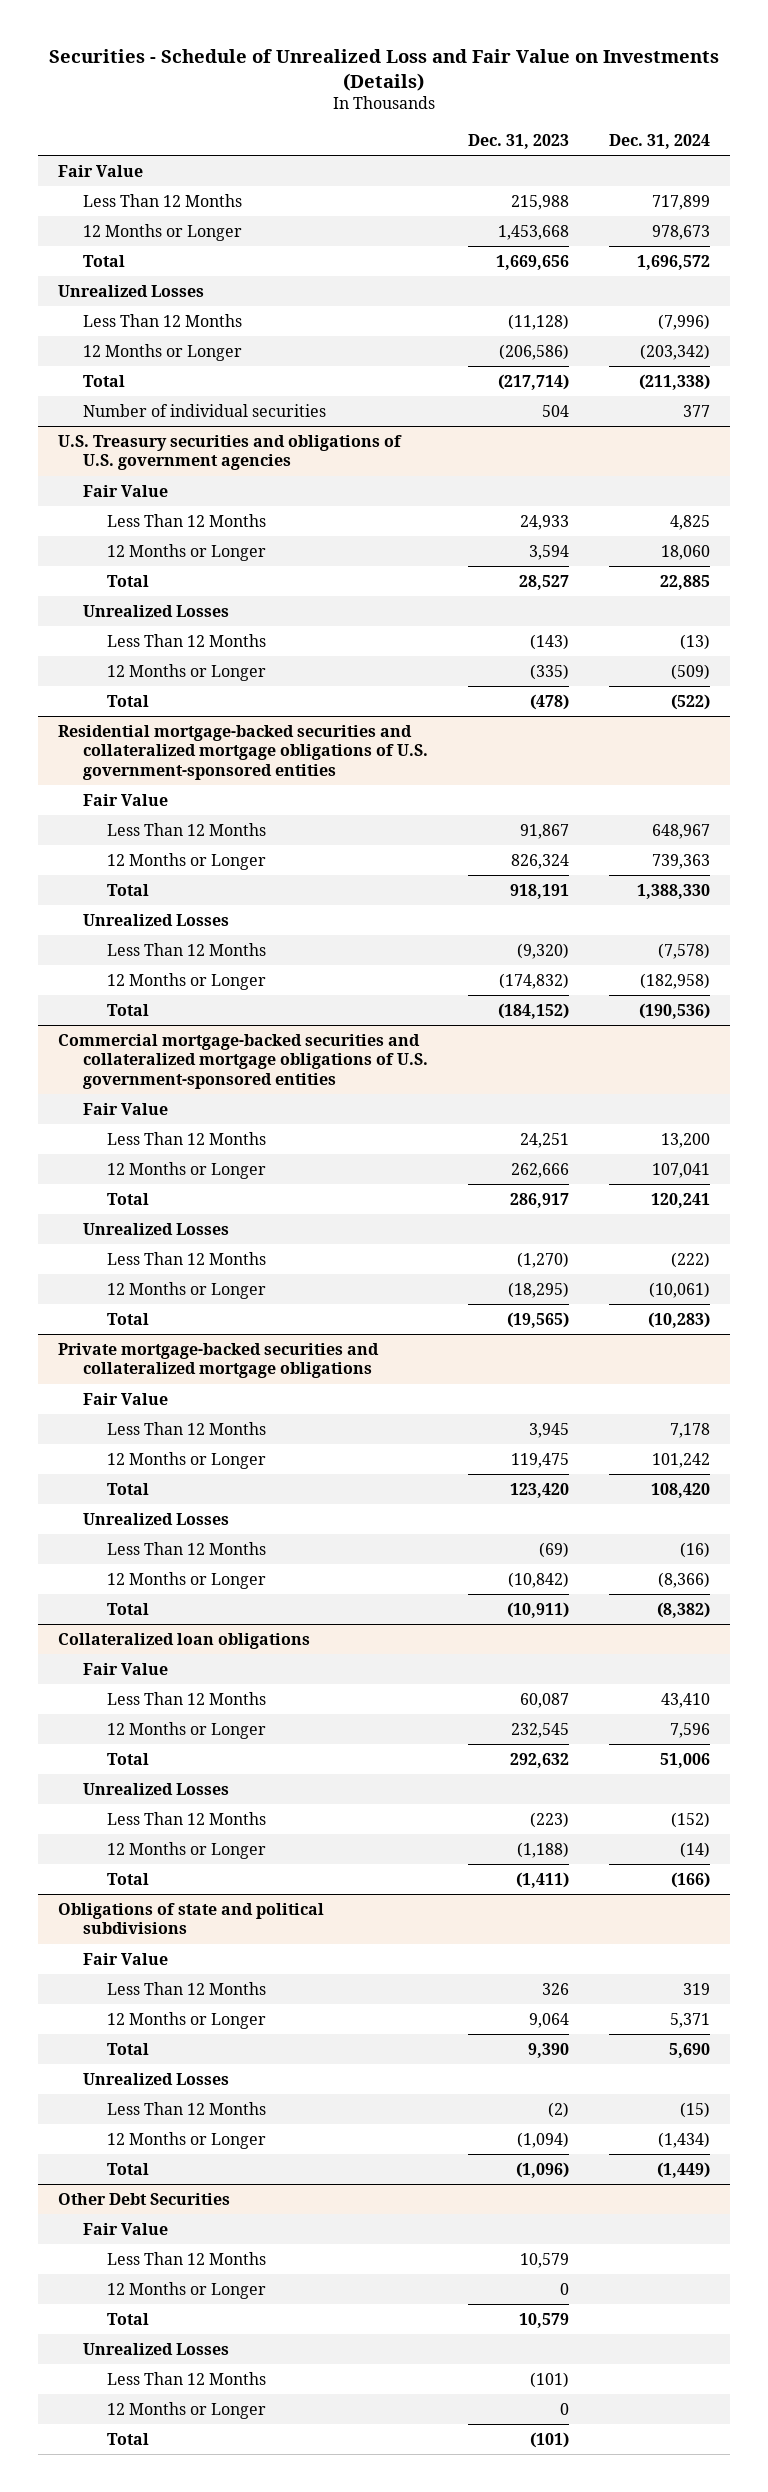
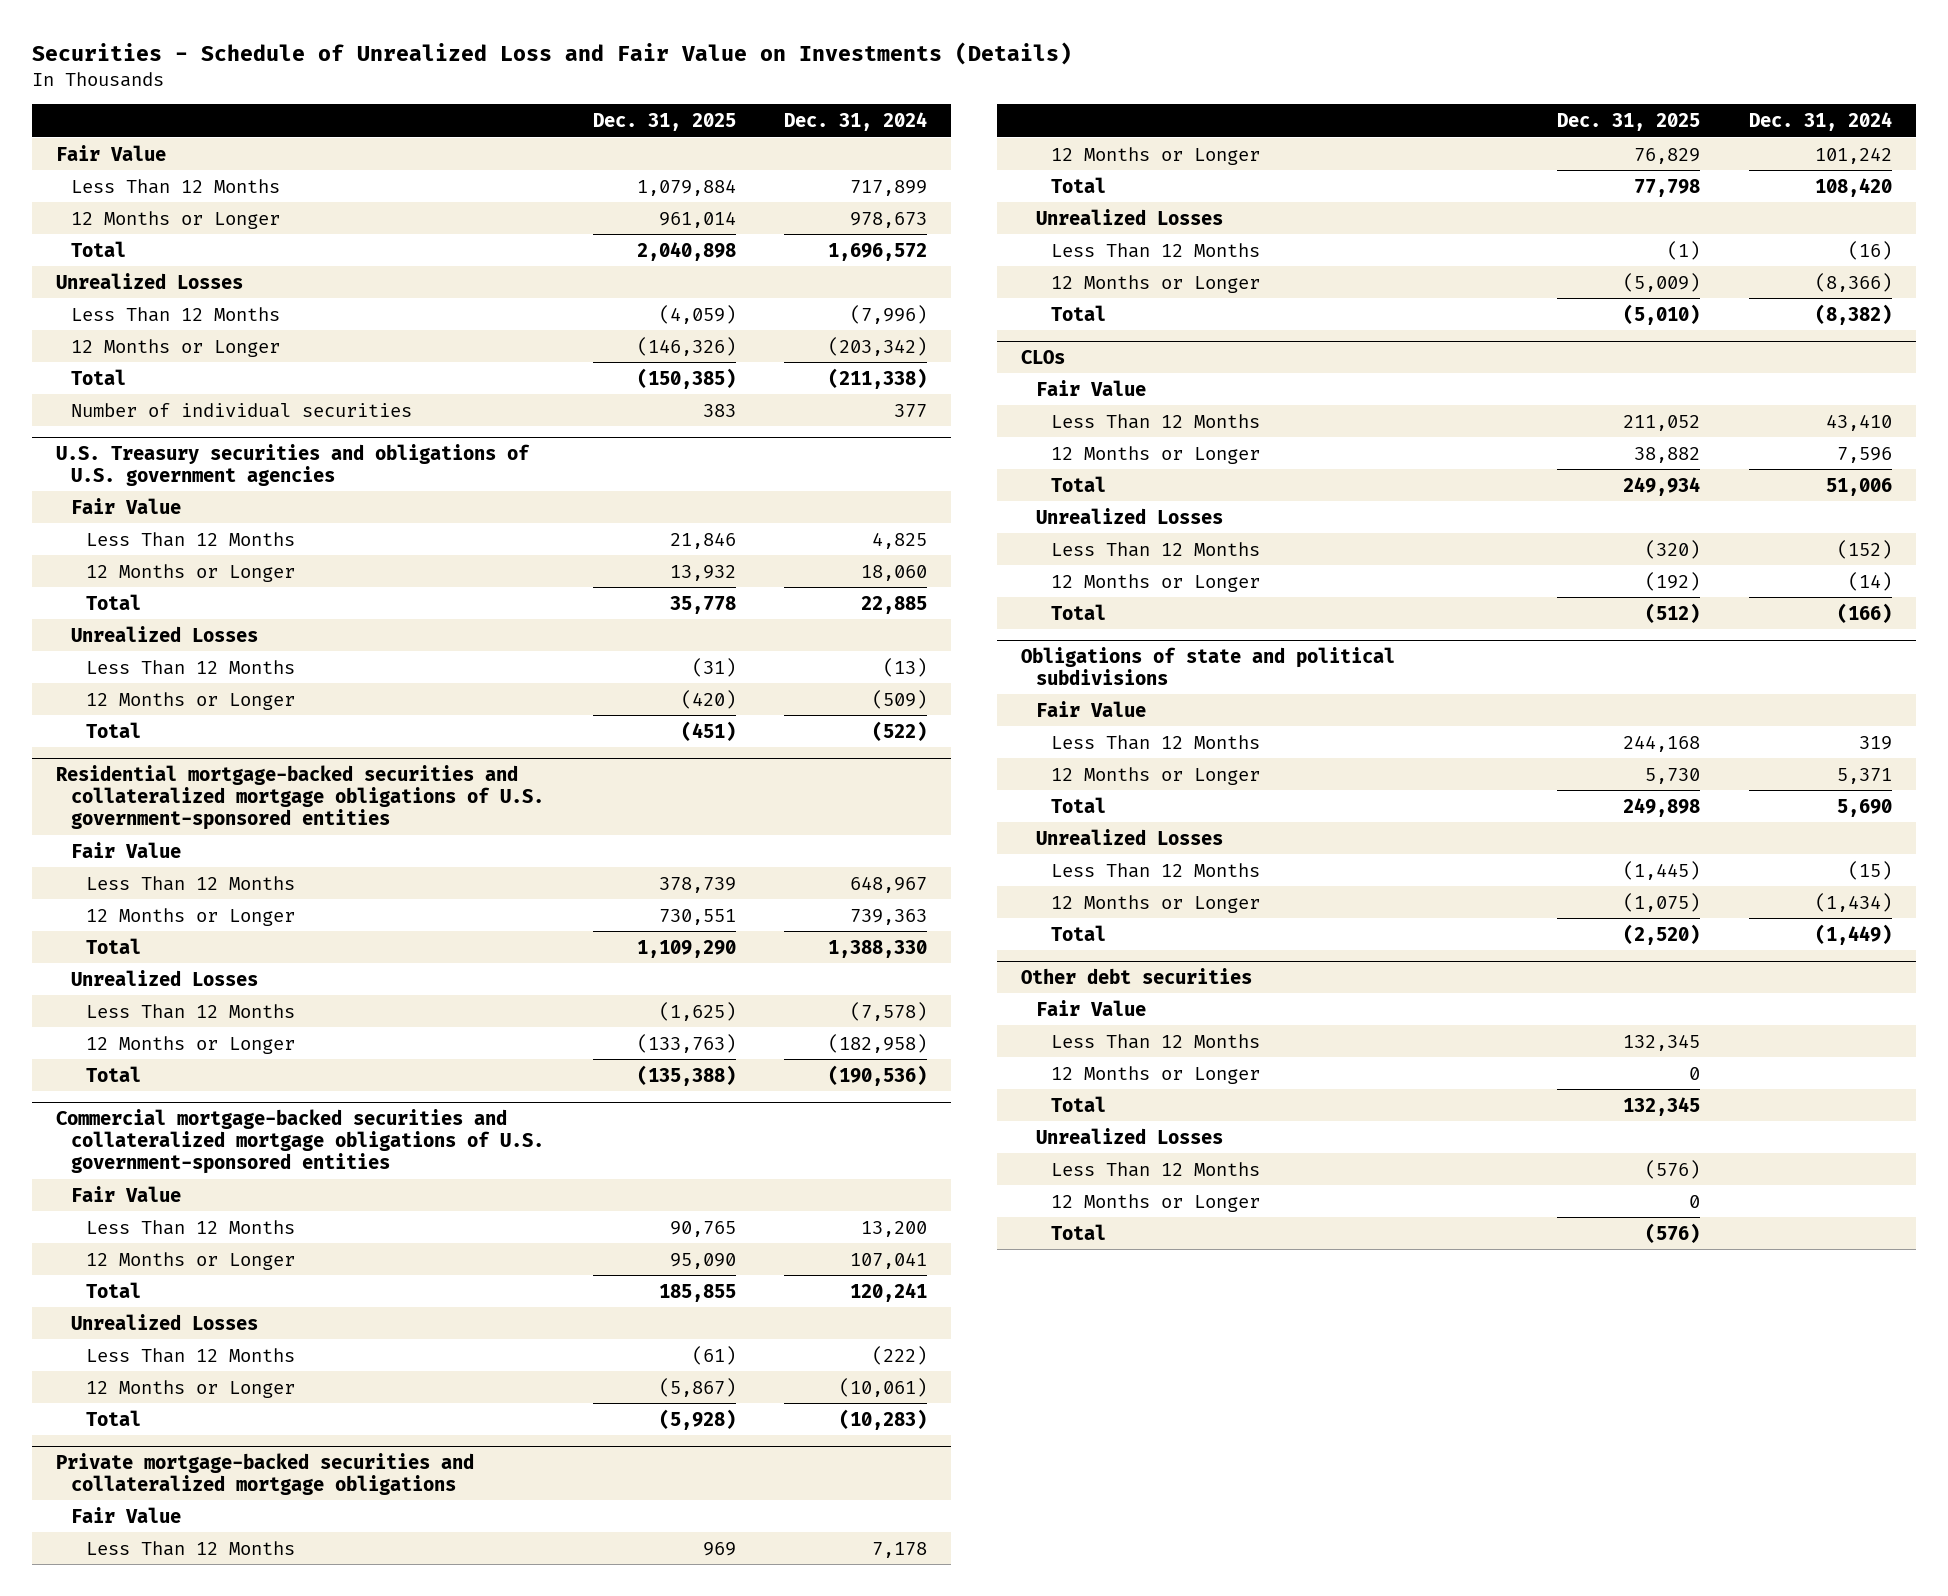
- | Dec. 31, 2023 | Dec. 31, 2024
+ | Dec. 31, 2025 | Dec. 31, 2024
- Collateralized loan obligations
+ CLOs
- Other Debt Securities
+ Other debt securities

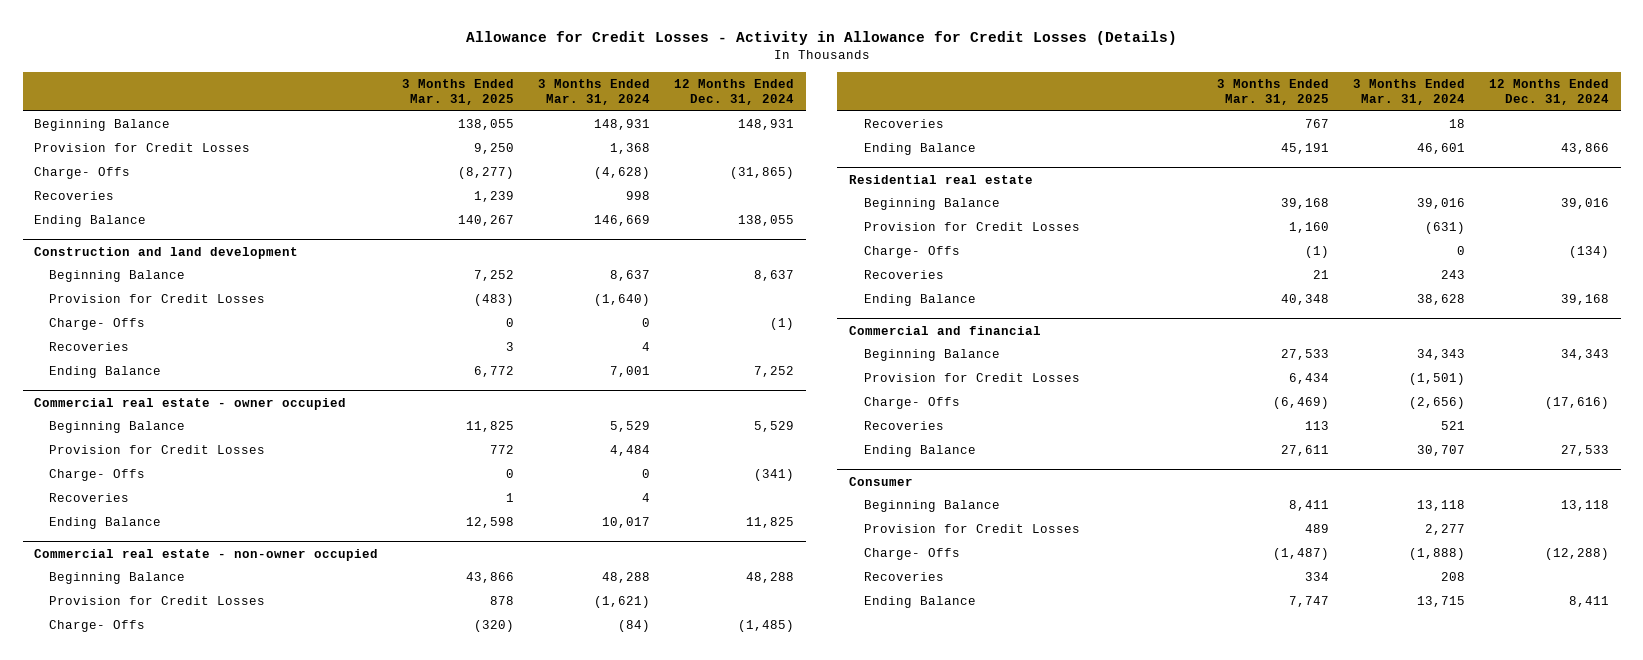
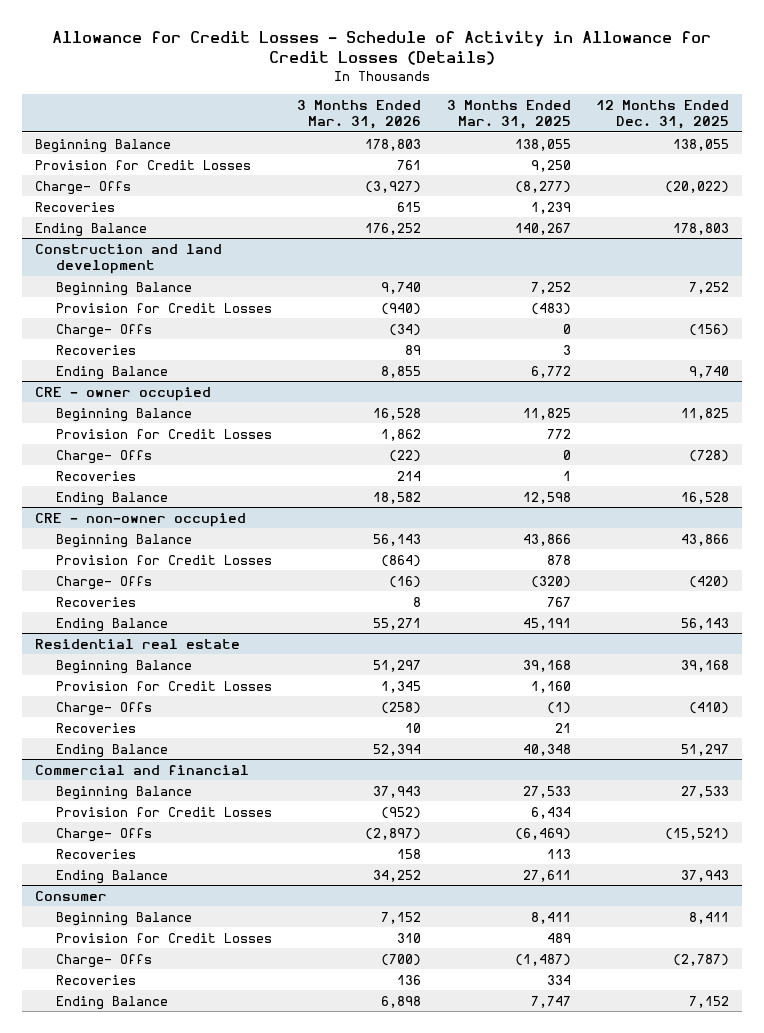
- Allowance for Credit Losses - Activity in Allowance for Credit Losses (Details)
+ Allowance for Credit Losses - Schedule of Activity in Allowance for Credit Losses (Details)
- | 3 Months Ended Mar. 31, 2025 | 3 Months Ended Mar. 31, 2024 | 12 Months Ended Dec. 31, 2024
+ | 3 Months Ended Mar. 31, 2026 | 3 Months Ended Mar. 31, 2025 | 12 Months Ended Dec. 31, 2025
- Commercial real estate - owner occupied
+ CRE - owner occupied
- Commercial real estate - non-owner occupied
+ CRE - non-owner occupied

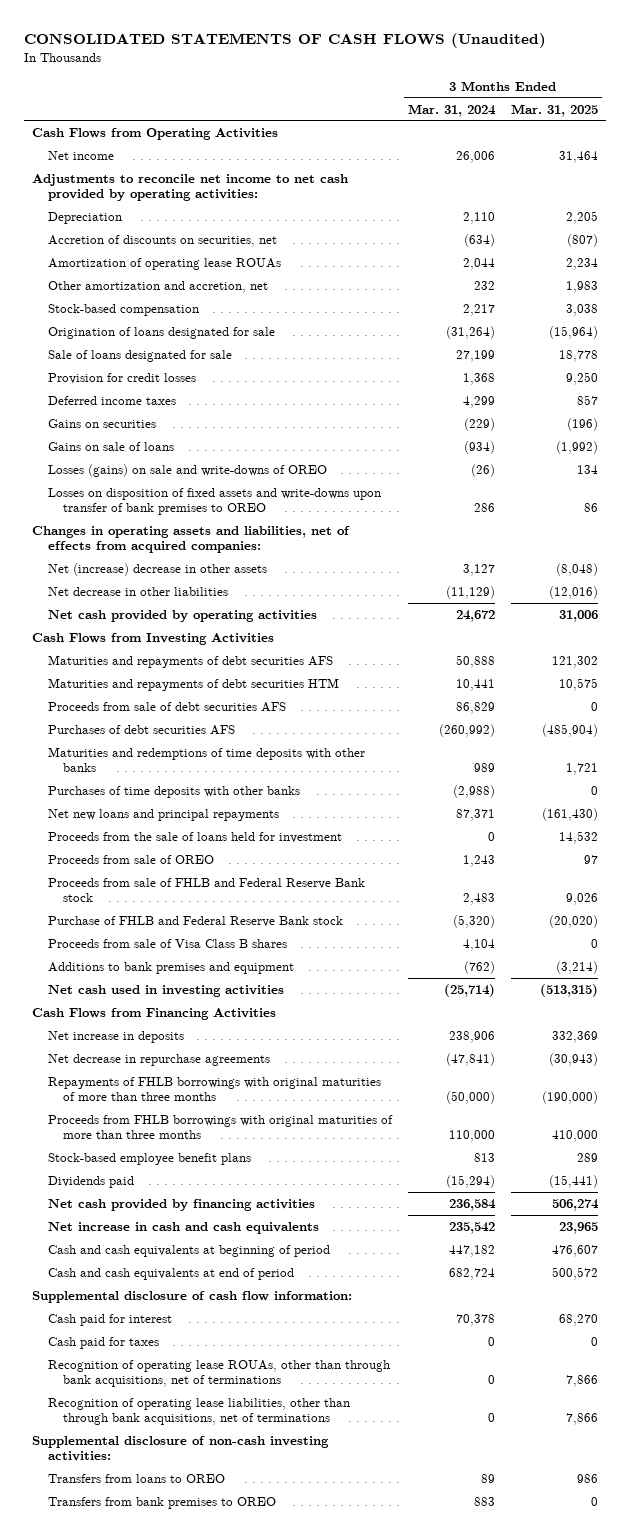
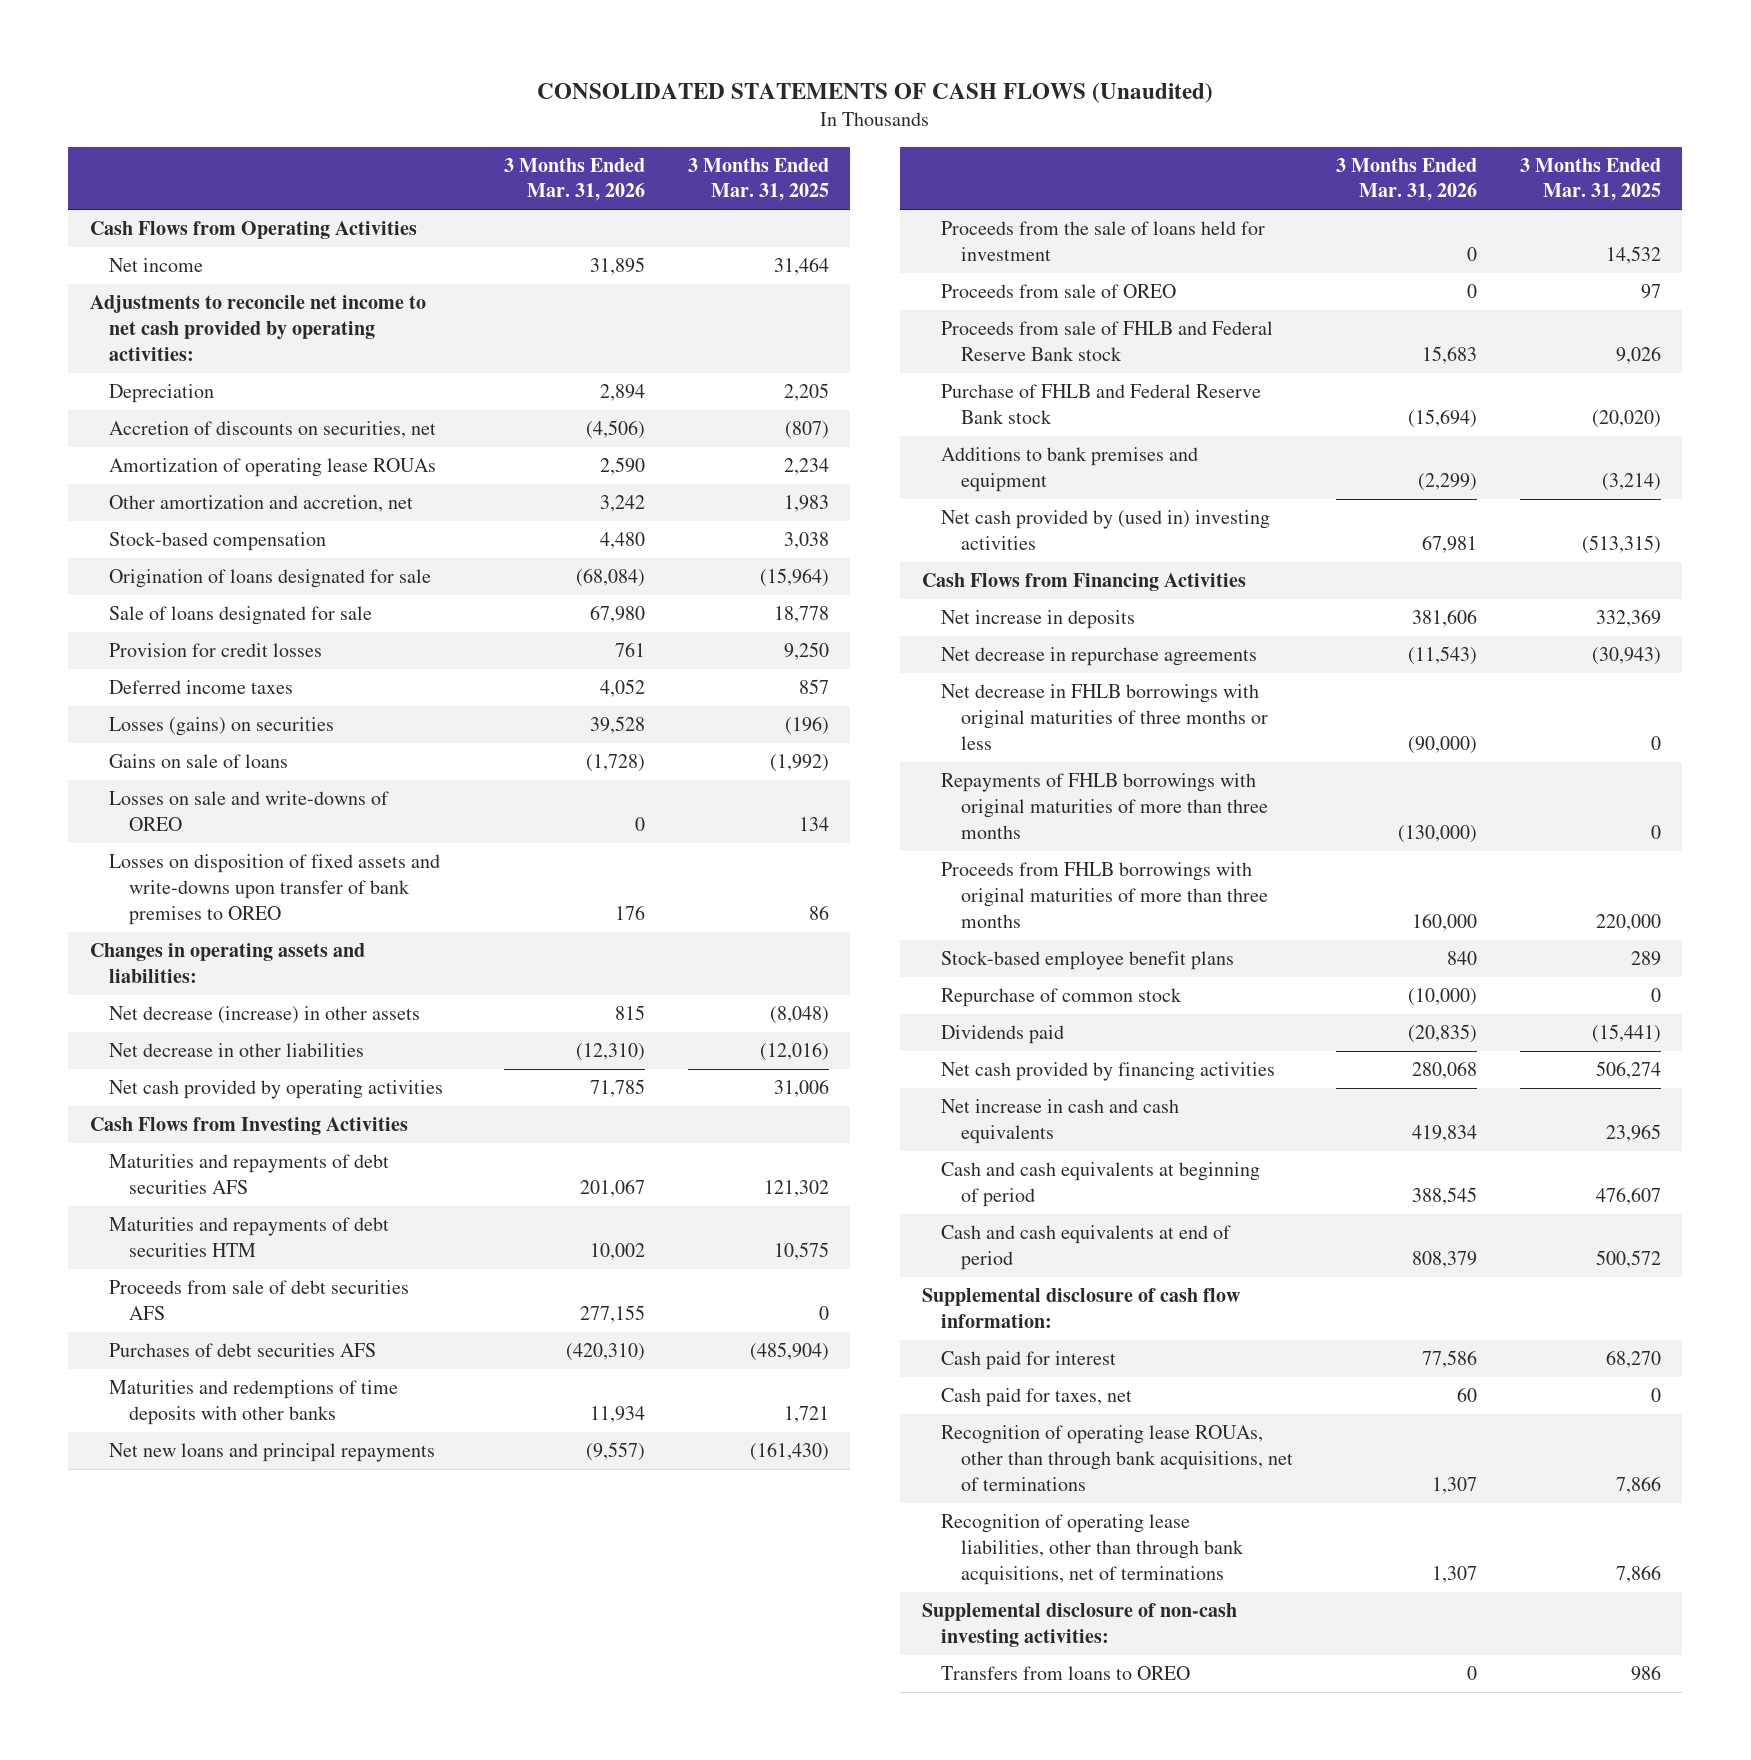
- | 3 Months Ended Mar. 31, 2024 | 3 Months Ended Mar. 31, 2025
+ | 3 Months Ended Mar. 31, 2026 | 3 Months Ended Mar. 31, 2025
- Gains on securities | (229) | (196)
+ Losses (gains) on securities | 39,528 | (196)
- Losses (gains) on sale and write-downs of OREO | (26) | 134
+ Losses on sale and write-downs of OREO | 0 | 134
- Changes in operating assets and liabilities, net of effects from acquired companies:
- Net (increase) decrease in other assets | 3,127 | (8,048)
+ Changes in operating assets and liabilities:
+ Net decrease (increase) in other assets | 815 | (8,048)
- Purchases of time deposits with other banks | (2,988) | 0
- Proceeds from sale of Visa Class B shares | 4,104 | 0
- Net cash used in investing activities | (25,714) | (513,315)
+ Net cash provided by (used in) investing activities | 67,981 | (513,315)
- Repayments of FHLB borrowings with original maturities of more than three months | (50,000) | (190,000)
- Proceeds from FHLB borrowings with original maturities of more than three months | 110,000 | 410,000
+ Net decrease in FHLB borrowings with original maturities of three months or less | (90,000) | 0
+ Repayments of FHLB borrowings with original maturities of more than three months | (130,000) | 0
+ Proceeds from FHLB borrowings with original maturities of more than three months | 160,000 | 220,000
+ Repurchase of common stock | (10,000) | 0
- Cash paid for taxes | 0 | 0
+ Cash paid for taxes, net | 60 | 0
- Transfers from bank premises to OREO | 883 | 0

